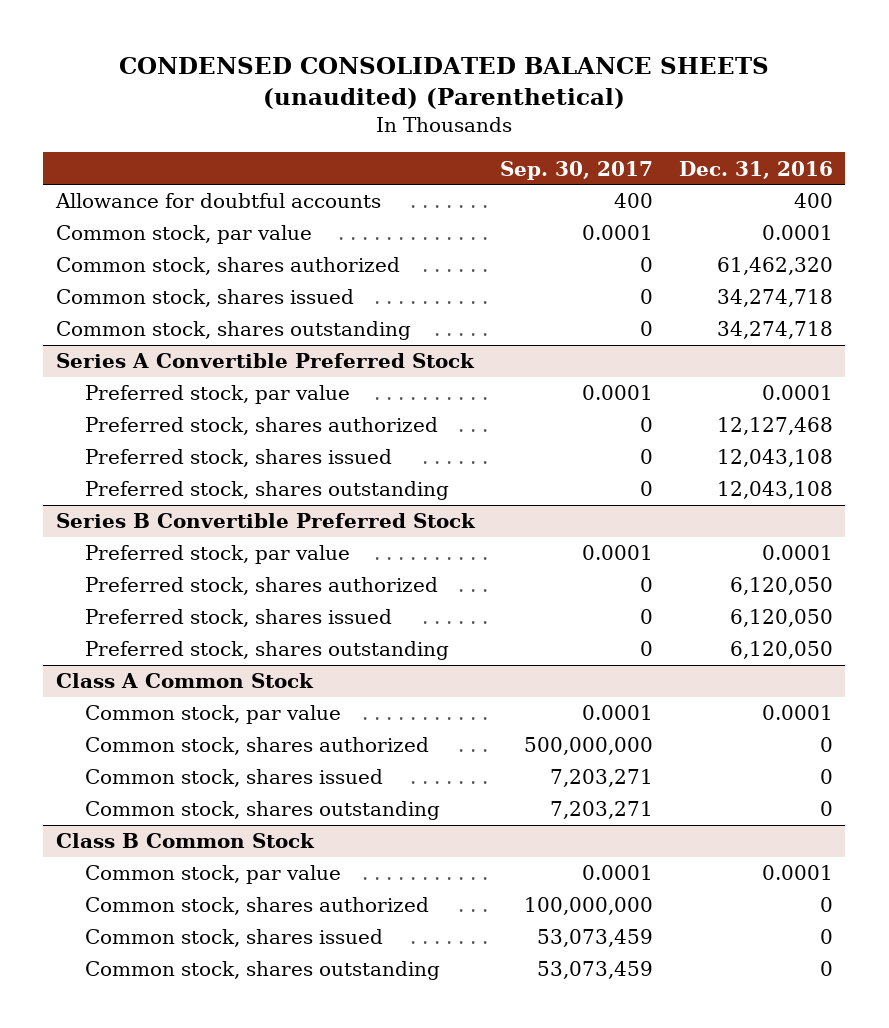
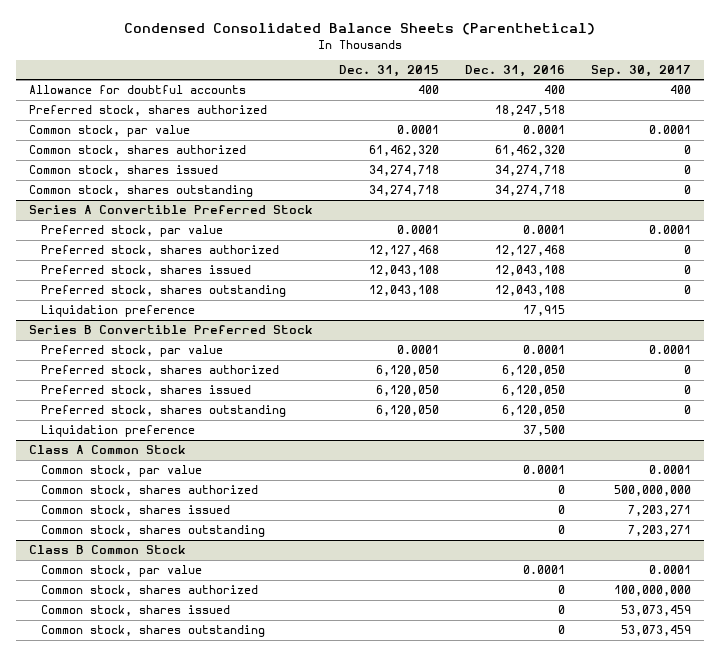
- CONDENSED CONSOLIDATED BALANCE SHEETS (unaudited) (Parenthetical)
+ Condensed Consolidated Balance Sheets (Parenthetical)
- | Sep. 30, 2017 | Dec. 31, 2016
+ | Dec. 31, 2015 | Dec. 31, 2016 | Sep. 30, 2017
+ Preferred stock, shares authorized | | 18,247,518 |
@ Series A Convertible Preferred Stock
+ Liquidation preference | | 17,915 |
@ Series B Convertible Preferred Stock
+ Liquidation preference | | 37,500 |

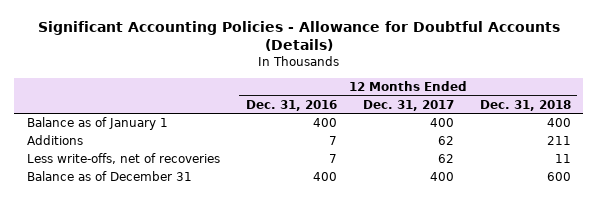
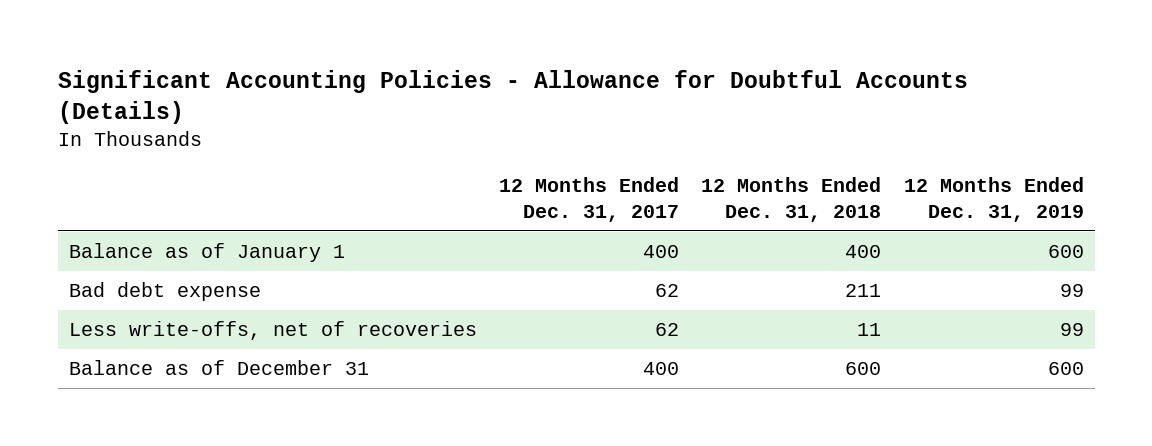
- | 12 Months Ended Dec. 31, 2016 | 12 Months Ended Dec. 31, 2017 | 12 Months Ended Dec. 31, 2018
+ | 12 Months Ended Dec. 31, 2017 | 12 Months Ended Dec. 31, 2018 | 12 Months Ended Dec. 31, 2019
- Additions | 7 | 62 | 211
+ Bad debt expense | 62 | 211 | 99

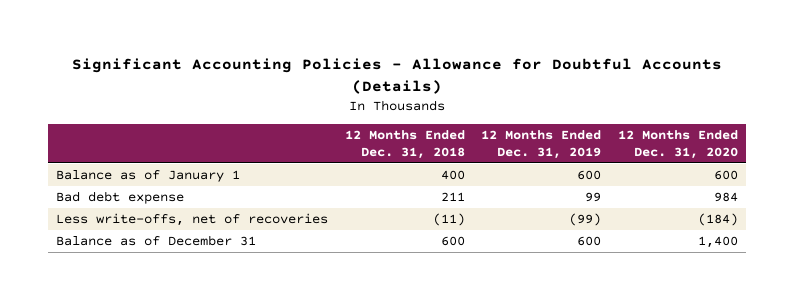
- | 12 Months Ended Dec. 31, 2017 | 12 Months Ended Dec. 31, 2018 | 12 Months Ended Dec. 31, 2019
+ | 12 Months Ended Dec. 31, 2018 | 12 Months Ended Dec. 31, 2019 | 12 Months Ended Dec. 31, 2020
- Less write-offs, net of recoveries | 62 | 11 | 99
+ Less write-offs, net of recoveries | (11) | (99) | (184)

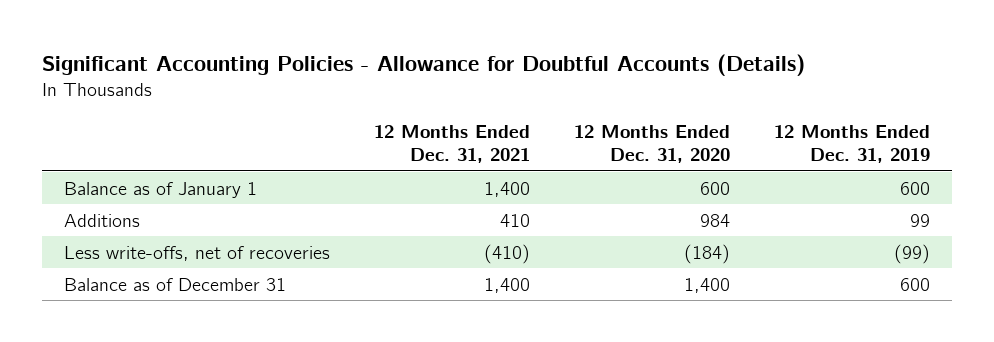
- | 12 Months Ended Dec. 31, 2018 | 12 Months Ended Dec. 31, 2019 | 12 Months Ended Dec. 31, 2020
+ | 12 Months Ended Dec. 31, 2021 | 12 Months Ended Dec. 31, 2020 | 12 Months Ended Dec. 31, 2019
- Bad debt expense | 211 | 99 | 984
+ Additions | 410 | 984 | 99

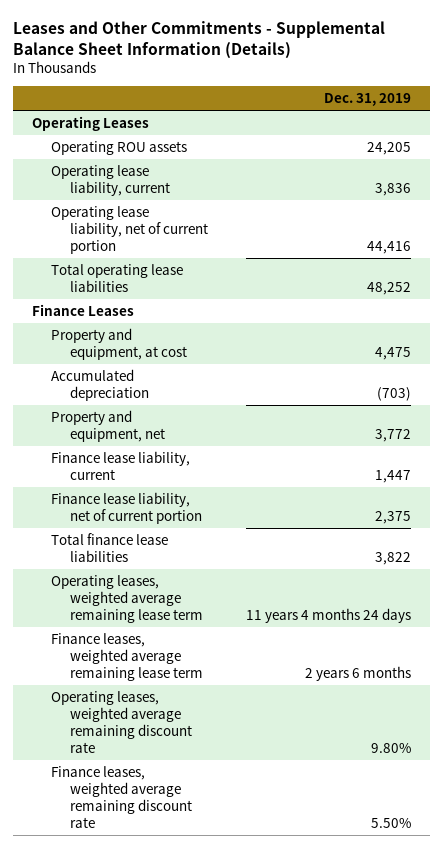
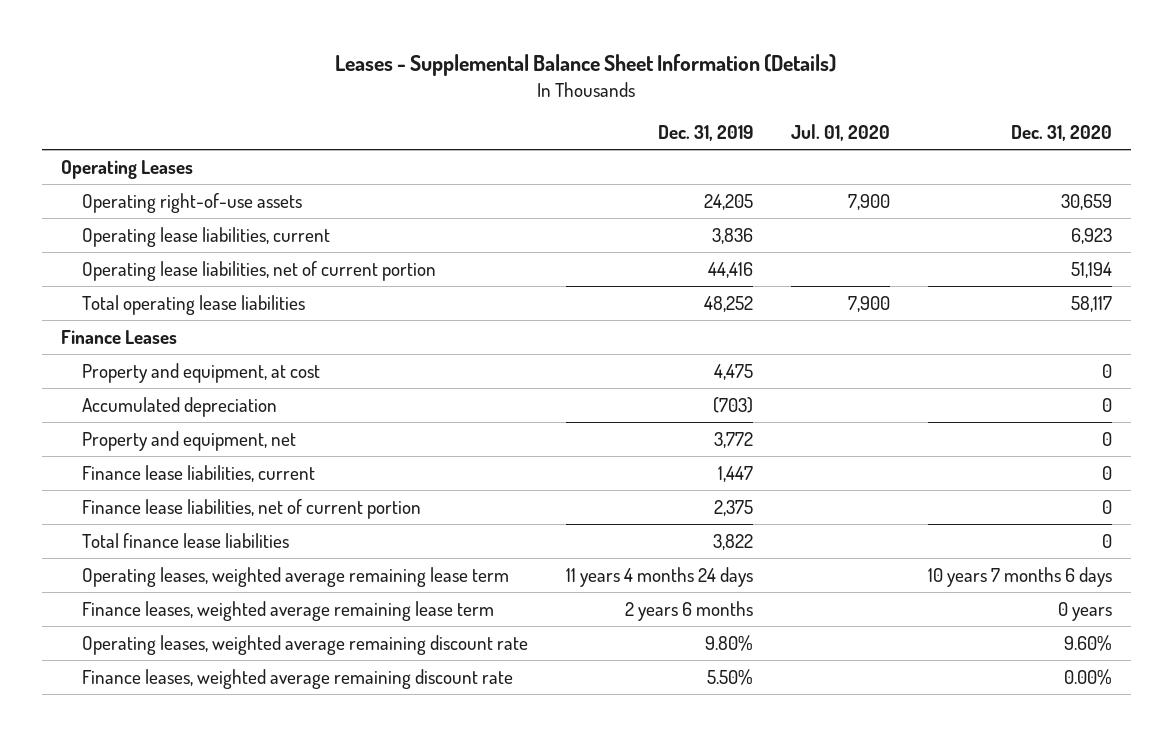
- Leases and Other Commitments - Supplemental Balance Sheet Information (Details)
+ Leases - Supplemental Balance Sheet Information (Details)
- | Dec. 31, 2019
+ | Dec. 31, 2019 | Jul. 01, 2020 | Dec. 31, 2020
- Operating ROU assets | 24,205
- Operating lease liability, current | 3,836
- Operating lease liability, net of current portion | 44,416
+ Operating right-of-use assets | 24,205 | 7,900 | 30,659
+ Operating lease liabilities, current | 3,836 | | 6,923
+ Operating lease liabilities, net of current portion | 44,416 | | 51,194
- Finance lease liability, current | 1,447
- Finance lease liability, net of current portion | 2,375
+ Finance lease liabilities, current | 1,447 | | 0
+ Finance lease liabilities, net of current portion | 2,375 | | 0

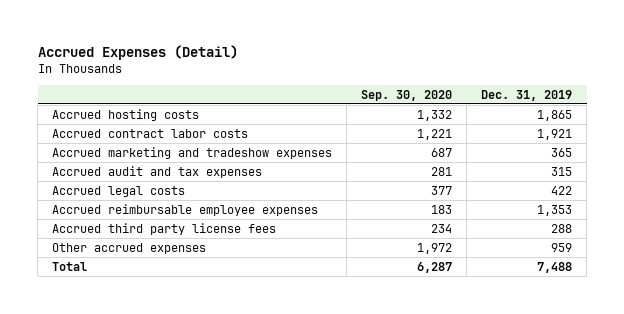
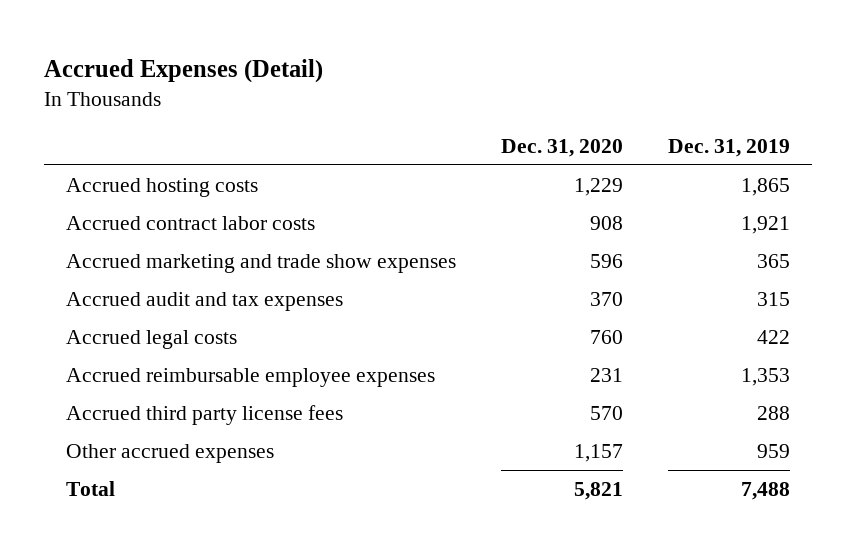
- | Sep. 30, 2020 | Dec. 31, 2019
+ | Dec. 31, 2020 | Dec. 31, 2019
- Accrued marketing and tradeshow expenses | 687 | 365
+ Accrued marketing and trade show expenses | 596 | 365

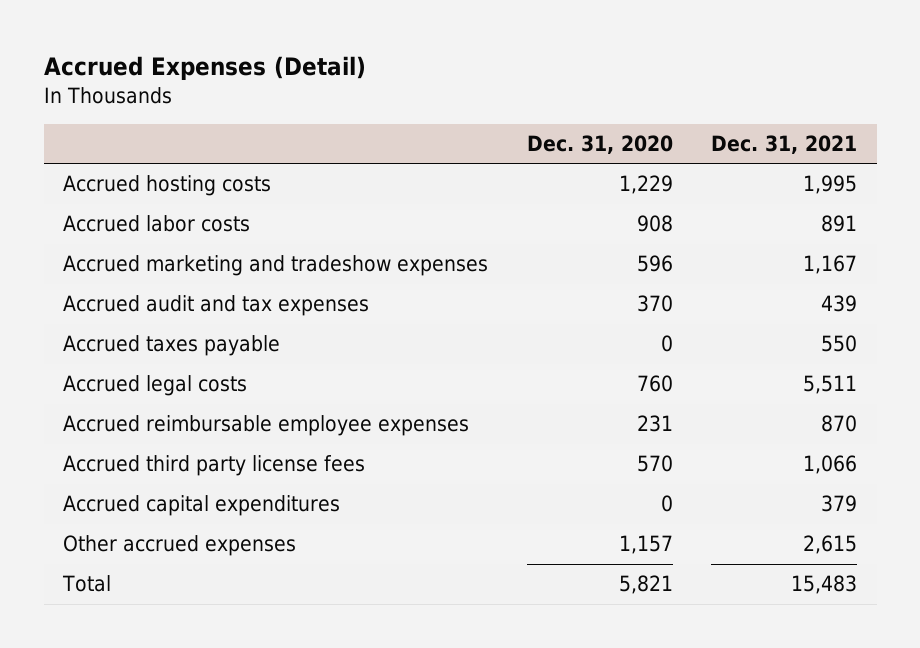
- | Dec. 31, 2020 | Dec. 31, 2019
+ | Dec. 31, 2020 | Dec. 31, 2021
- Accrued contract labor costs | 908 | 1,921
- Accrued marketing and trade show expenses | 596 | 365
+ Accrued labor costs | 908 | 891
+ Accrued marketing and tradeshow expenses | 596 | 1,167
+ Accrued taxes payable | 0 | 550
+ Accrued capital expenditures | 0 | 379

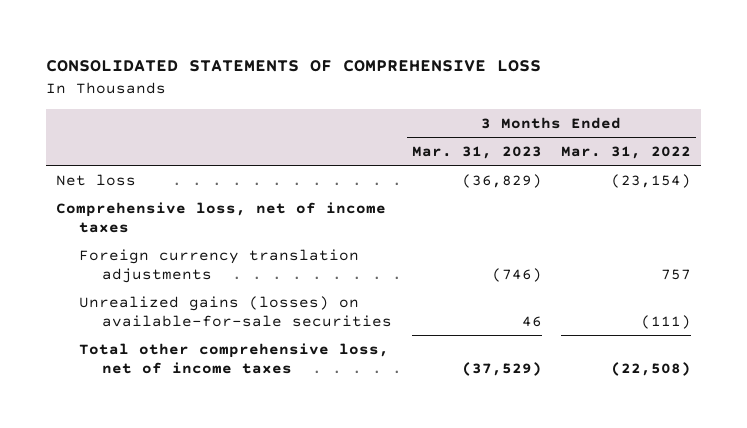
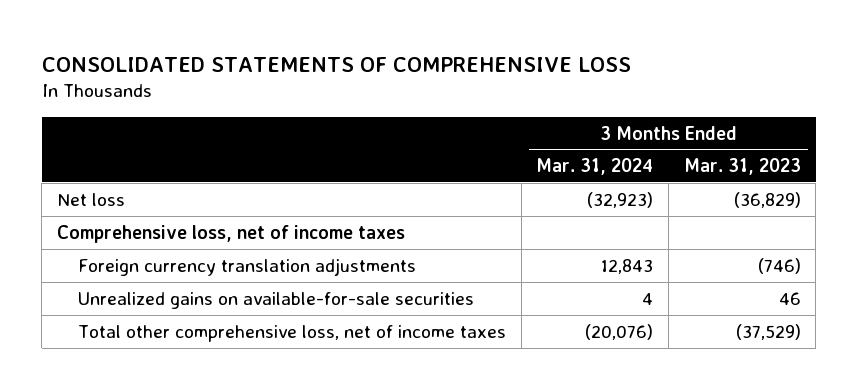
- | 3 Months Ended Mar. 31, 2023 | 3 Months Ended Mar. 31, 2022
+ | 3 Months Ended Mar. 31, 2024 | 3 Months Ended Mar. 31, 2023
- Unrealized gains (losses) on available-for-sale securities | 46 | (111)
+ Unrealized gains on available-for-sale securities | 4 | 46

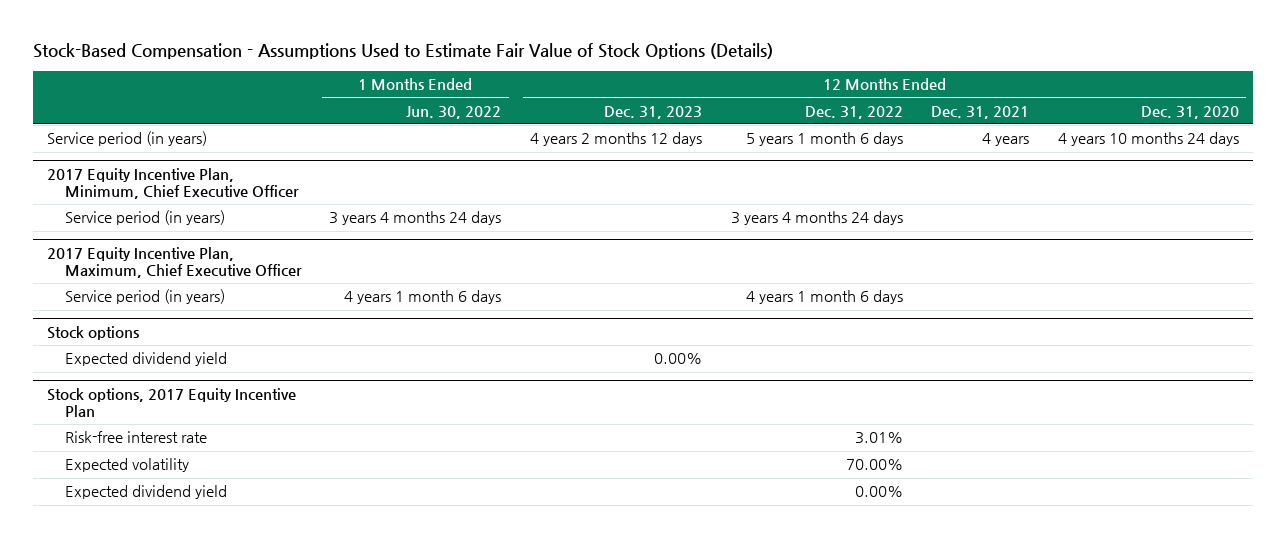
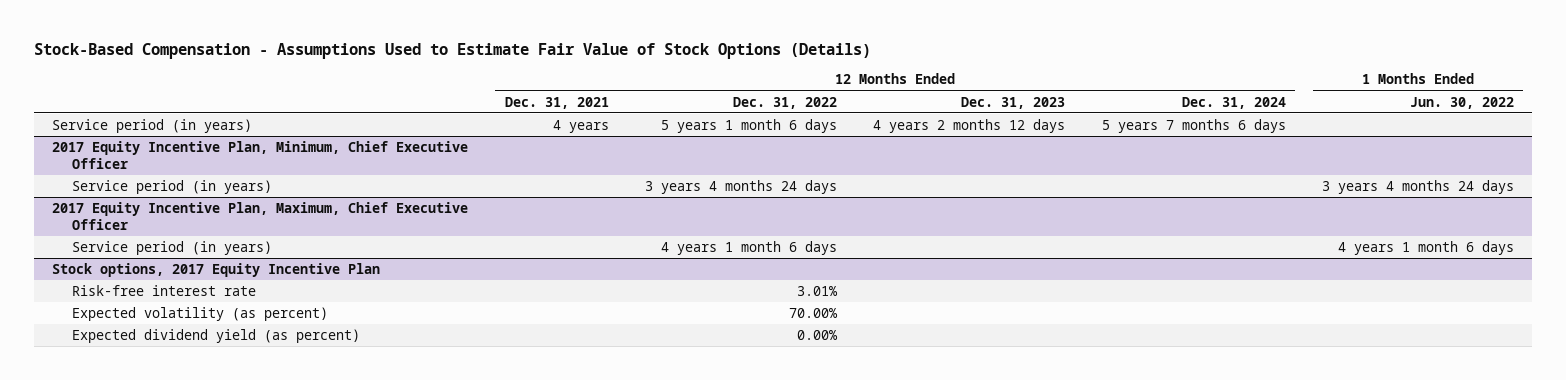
- | 1 Months Ended Jun. 30, 2022 | 12 Months Ended Dec. 31, 2023 | 12 Months Ended Dec. 31, 2022 | 12 Months Ended Dec. 31, 2021 | 12 Months Ended Dec. 31, 2020
+ | 12 Months Ended Dec. 31, 2021 | 12 Months Ended Dec. 31, 2022 | 12 Months Ended Dec. 31, 2023 | 12 Months Ended Dec. 31, 2024 | 1 Months Ended Jun. 30, 2022
- Stock options
- Expected dividend yield | | 0.00% | | |
@ Stock options, 2017 Equity Incentive Plan
- Expected volatility | | | 70.00% | |
- Expected dividend yield | | | 0.00% | |
+ Expected volatility (as percent) | | 70.00% | | |
+ Expected dividend yield (as percent) | | 0.00% | | |

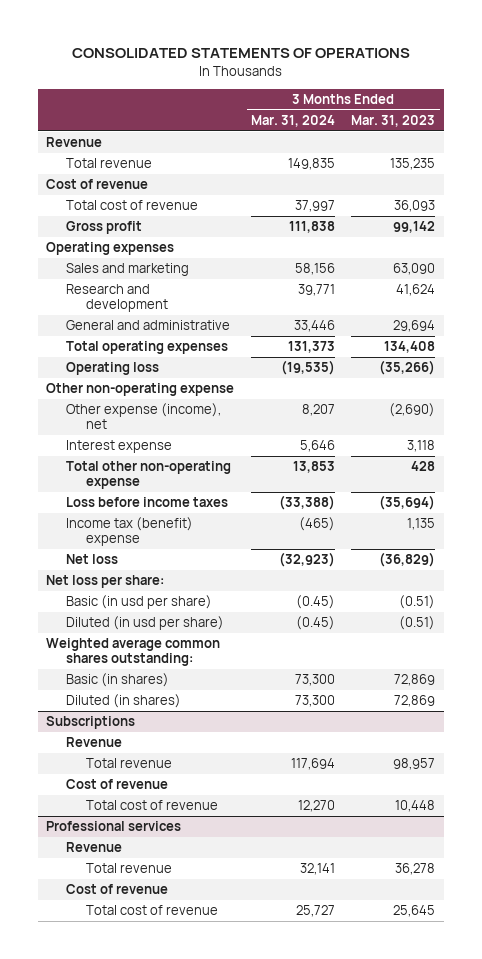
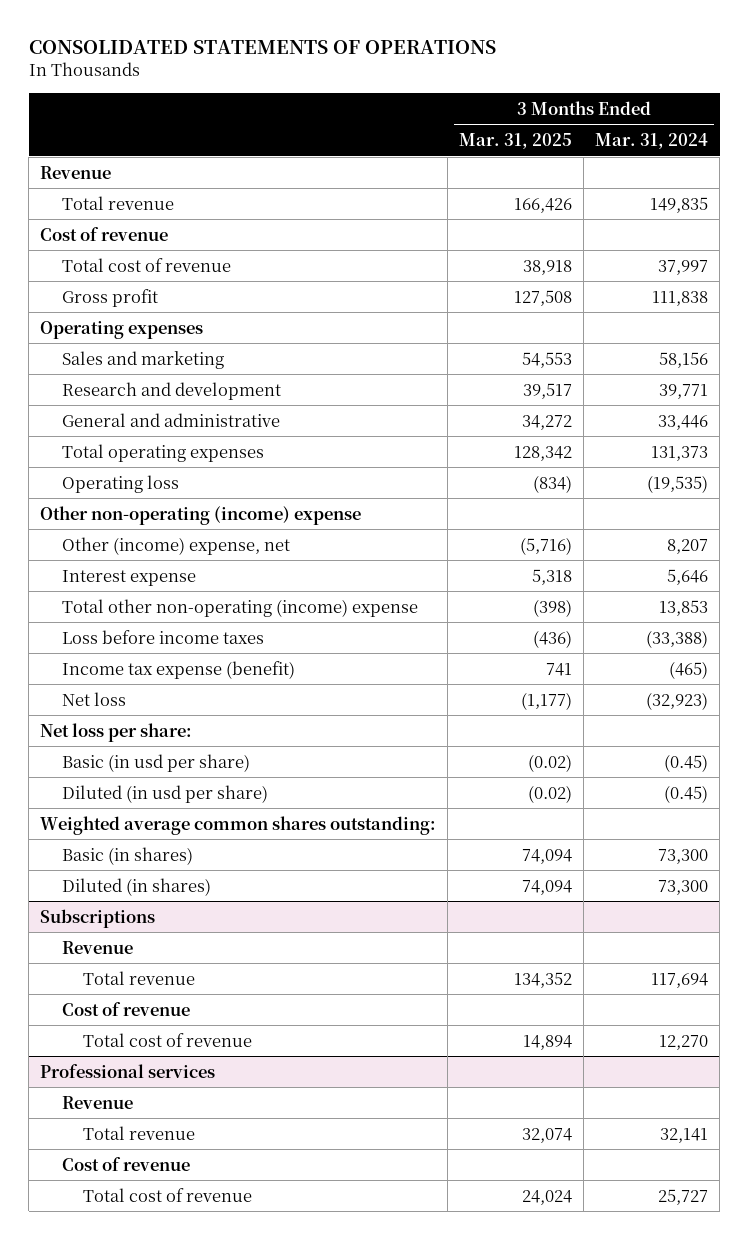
- | 3 Months Ended Mar. 31, 2024 | 3 Months Ended Mar. 31, 2023
+ | 3 Months Ended Mar. 31, 2025 | 3 Months Ended Mar. 31, 2024
- Other non-operating expense
- Other expense (income), net | 8,207 | (2,690)
+ Other non-operating (income) expense
+ Other (income) expense, net | (5,716) | 8,207
- Total other non-operating expense | 13,853 | 428
+ Total other non-operating (income) expense | (398) | 13,853
- Income tax (benefit) expense | (465) | 1,135
+ Income tax expense (benefit) | 741 | (465)

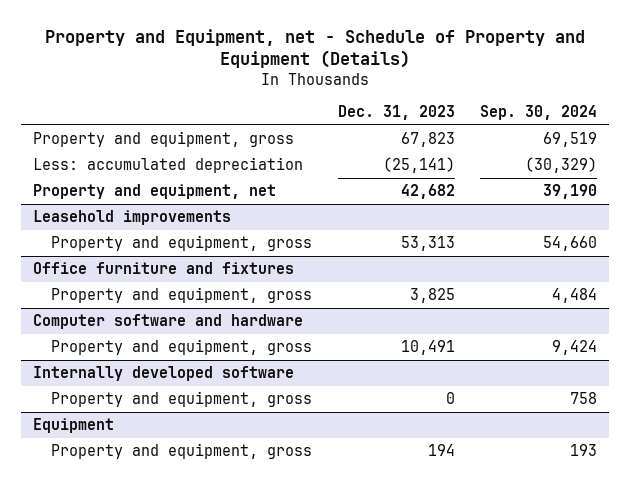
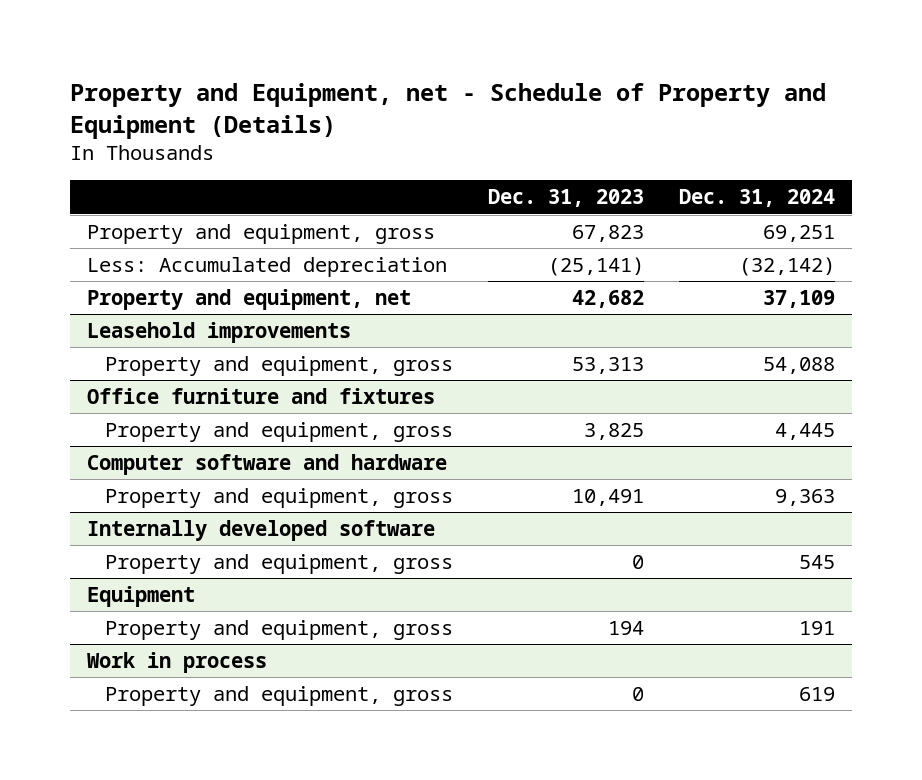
- | Dec. 31, 2023 | Sep. 30, 2024
+ | Dec. 31, 2023 | Dec. 31, 2024
- Less: accumulated depreciation | (25,141) | (30,329)
+ Less: Accumulated depreciation | (25,141) | (32,142)
+ Work in process
+ Property and equipment, gross | 0 | 619

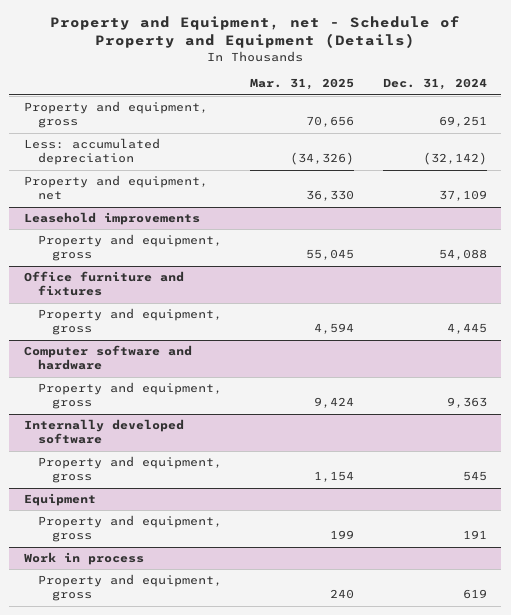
- | Dec. 31, 2023 | Dec. 31, 2024
+ | Mar. 31, 2025 | Dec. 31, 2024
- Less: Accumulated depreciation | (25,141) | (32,142)
+ Less: accumulated depreciation | (34,326) | (32,142)

